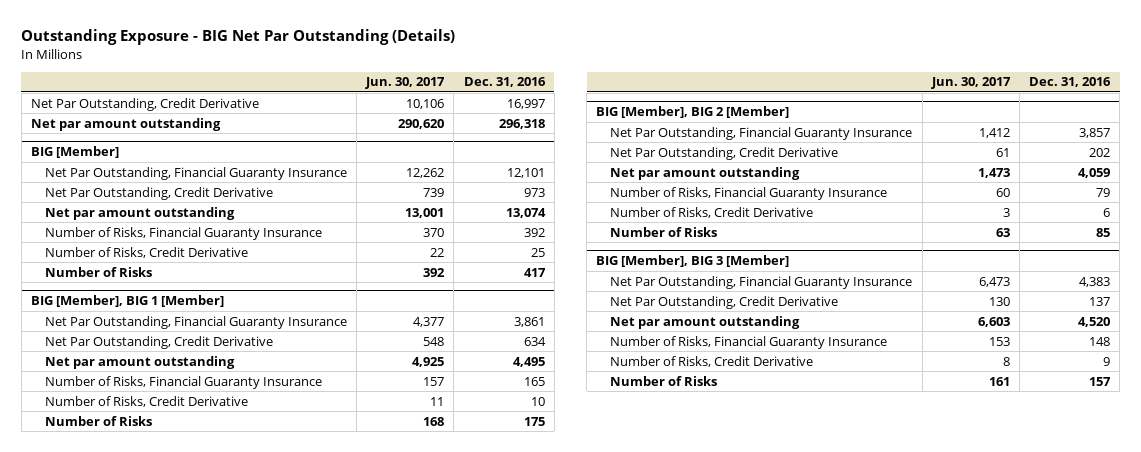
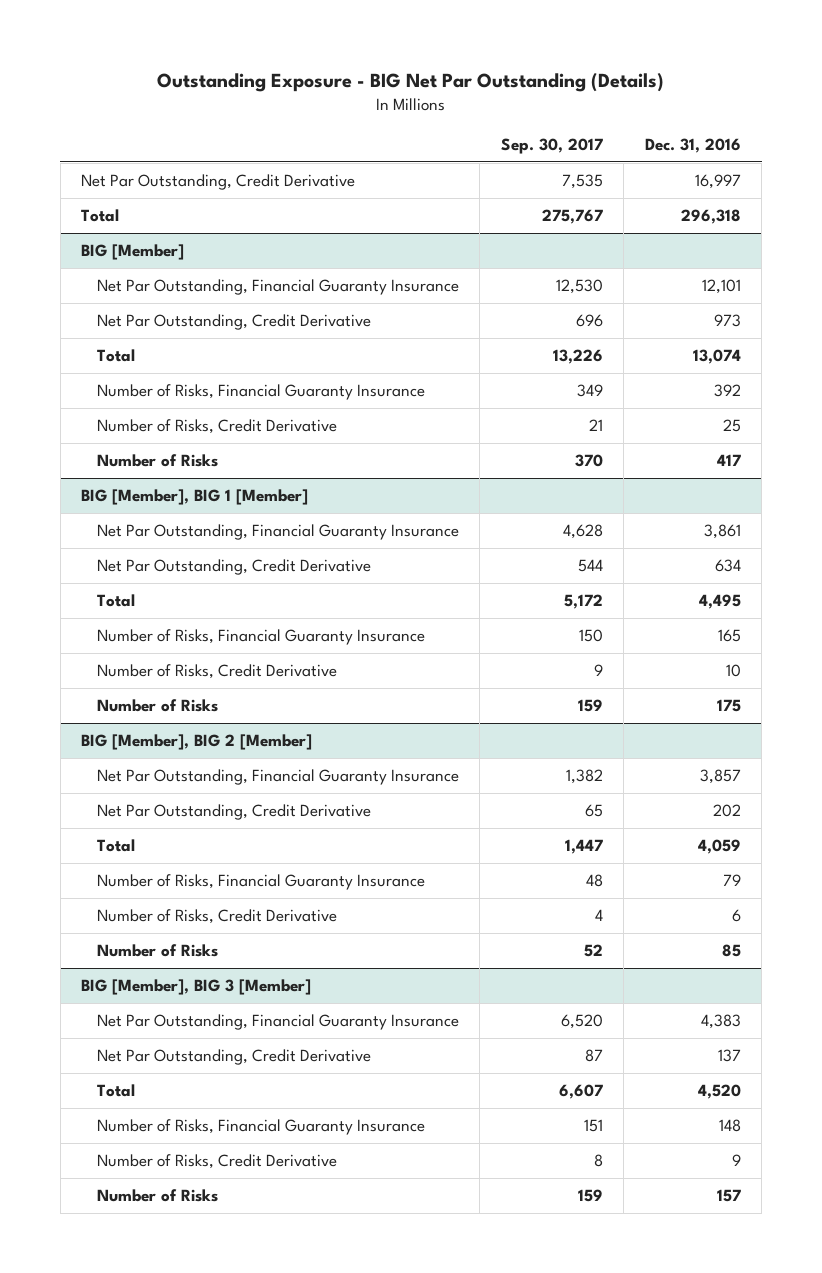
- | Jun. 30, 2017 | Dec. 31, 2016
+ | Sep. 30, 2017 | Dec. 31, 2016
- Net par amount outstanding | 290,620 | 296,318
+ Total | 275,767 | 296,318
@ BIG [Member]
- Net par amount outstanding | 13,001 | 13,074
+ Total | 13,226 | 13,074
@ BIG [Member], BIG 1 [Member]
- Net par amount outstanding | 4,925 | 4,495
+ Total | 5,172 | 4,495
@ BIG [Member], BIG 2 [Member]
- Net par amount outstanding | 1,473 | 4,059
+ Total | 1,447 | 4,059
@ BIG [Member], BIG 3 [Member]
- Net par amount outstanding | 6,603 | 4,520
+ Total | 6,607 | 4,520

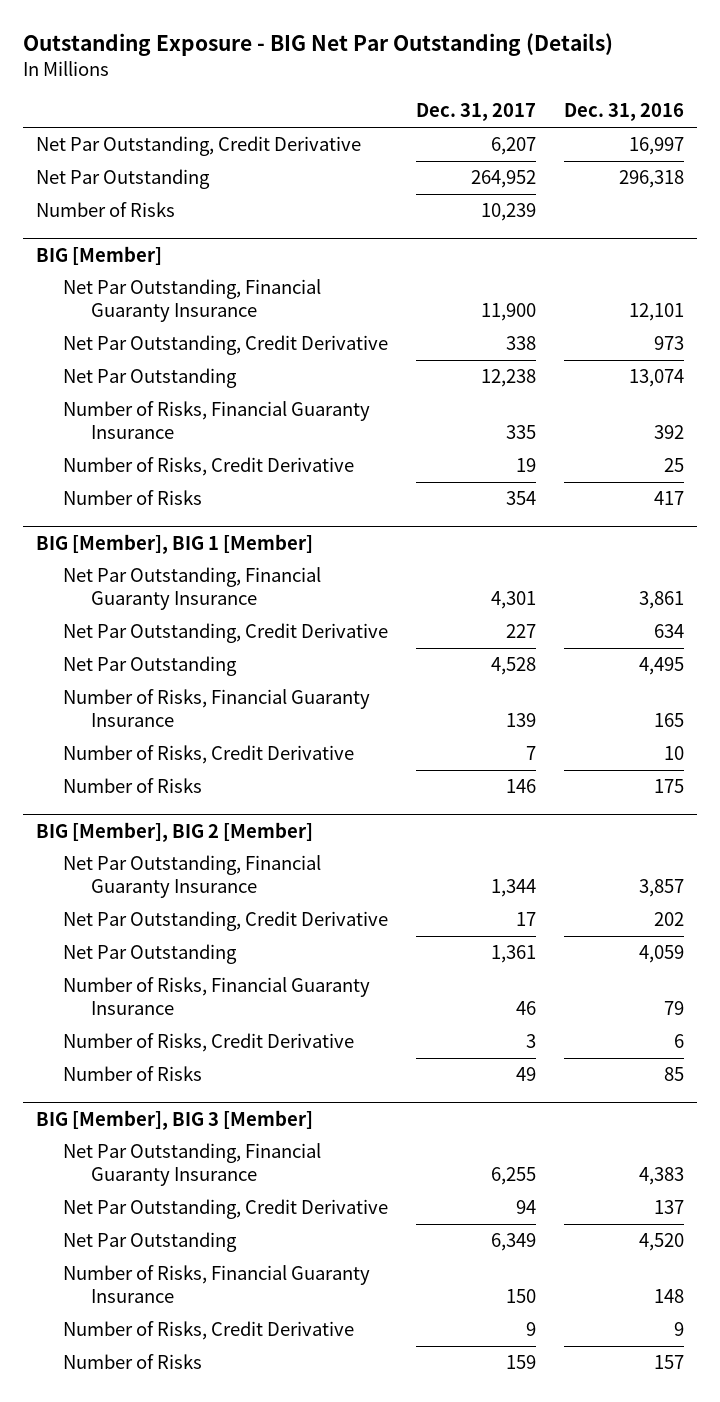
- | Sep. 30, 2017 | Dec. 31, 2016
+ | Dec. 31, 2017 | Dec. 31, 2016
- Total | 275,767 | 296,318
+ Net Par Outstanding | 264,952 | 296,318
+ Number of Risks | 10,239 |
@ BIG [Member]
- Total | 13,226 | 13,074
+ Net Par Outstanding | 12,238 | 13,074
@ BIG [Member], BIG 1 [Member]
- Total | 5,172 | 4,495
+ Net Par Outstanding | 4,528 | 4,495
@ BIG [Member], BIG 2 [Member]
- Total | 1,447 | 4,059
+ Net Par Outstanding | 1,361 | 4,059
@ BIG [Member], BIG 3 [Member]
- Total | 6,607 | 4,520
+ Net Par Outstanding | 6,349 | 4,520

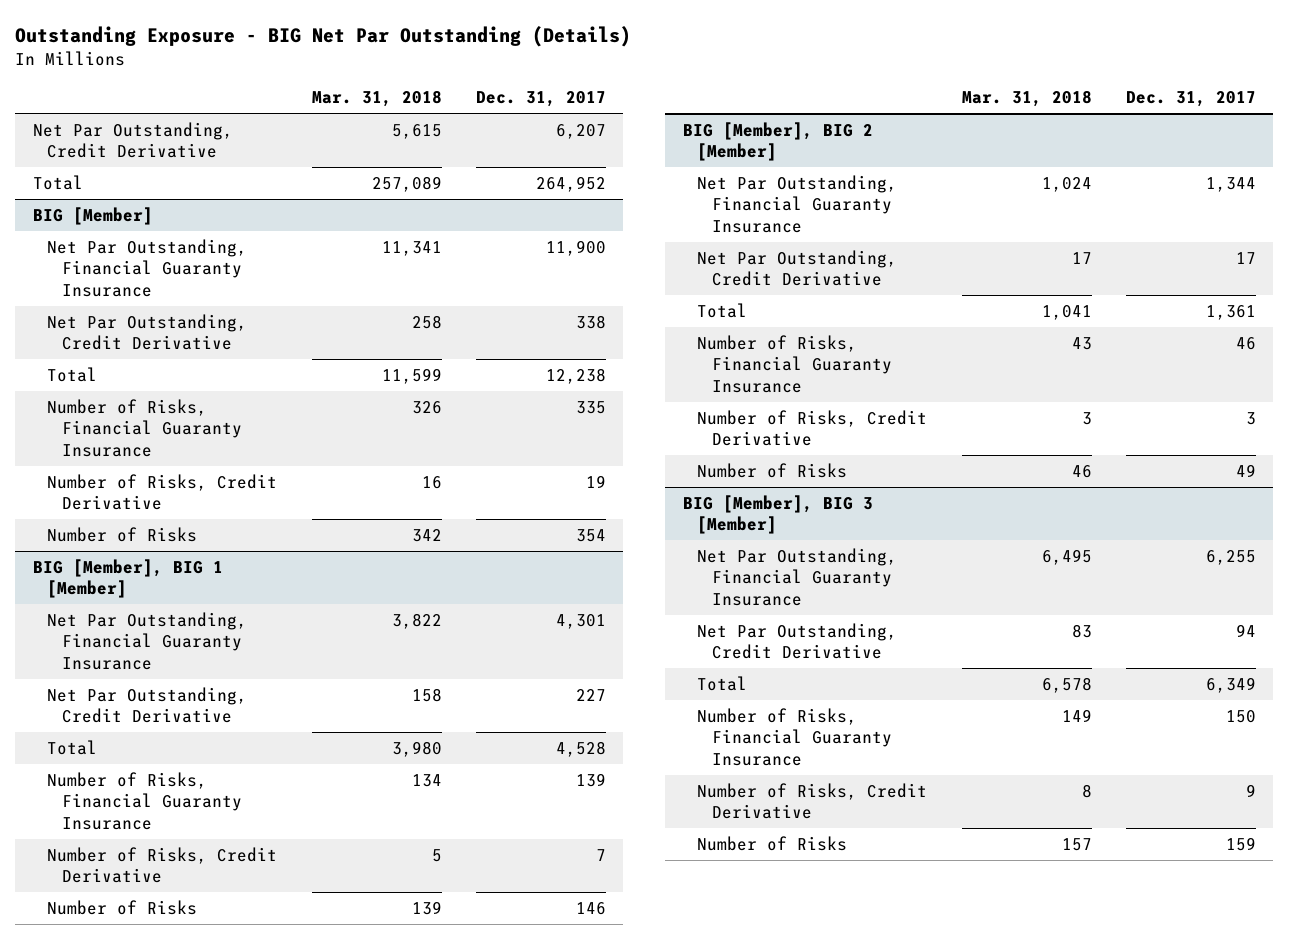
- | Dec. 31, 2017 | Dec. 31, 2016
+ | Mar. 31, 2018 | Dec. 31, 2017
- Net Par Outstanding | 264,952 | 296,318
- Number of Risks | 10,239 |
+ Total | 257,089 | 264,952
@ BIG [Member]
- Net Par Outstanding | 12,238 | 13,074
+ Total | 11,599 | 12,238
@ BIG [Member], BIG 1 [Member]
- Net Par Outstanding | 4,528 | 4,495
+ Total | 3,980 | 4,528
@ BIG [Member], BIG 2 [Member]
- Net Par Outstanding | 1,361 | 4,059
+ Total | 1,041 | 1,361
@ BIG [Member], BIG 3 [Member]
- Net Par Outstanding | 6,349 | 4,520
+ Total | 6,578 | 6,349

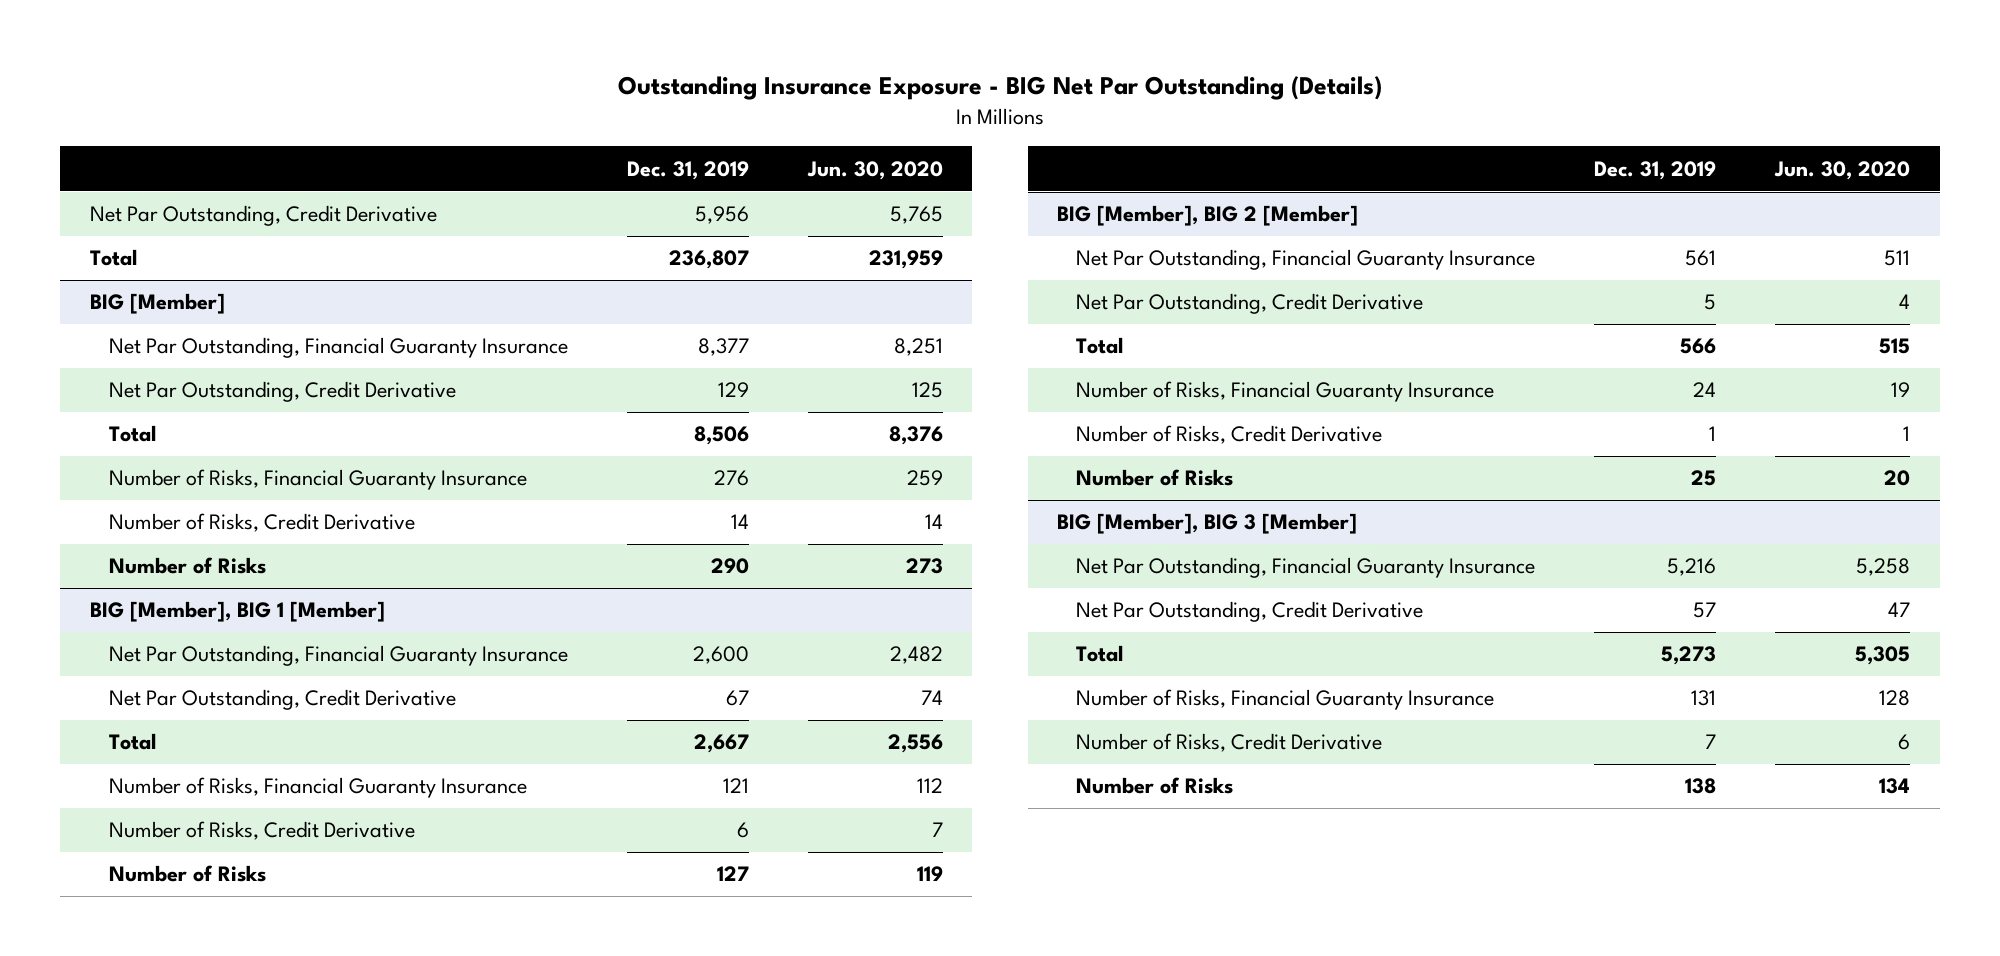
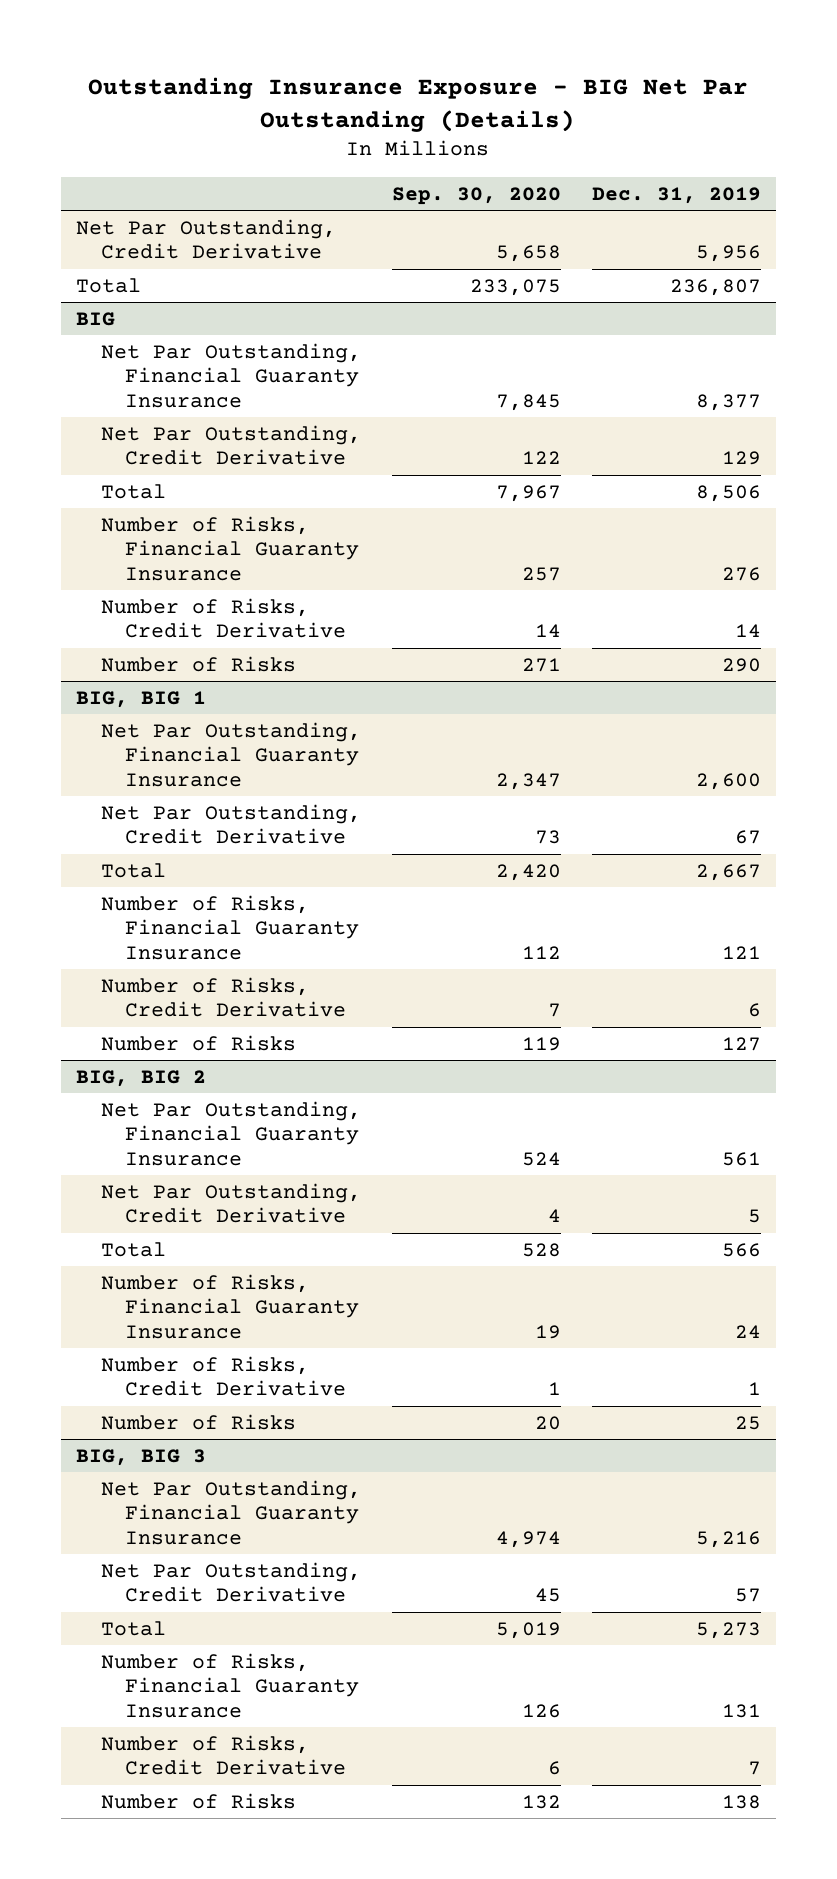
- | Dec. 31, 2019 | Jun. 30, 2020
+ | Sep. 30, 2020 | Dec. 31, 2019
- BIG [Member]
+ BIG
- BIG [Member], BIG 1 [Member]
+ BIG, BIG 1
- BIG [Member], BIG 2 [Member]
+ BIG, BIG 2
- BIG [Member], BIG 3 [Member]
+ BIG, BIG 3

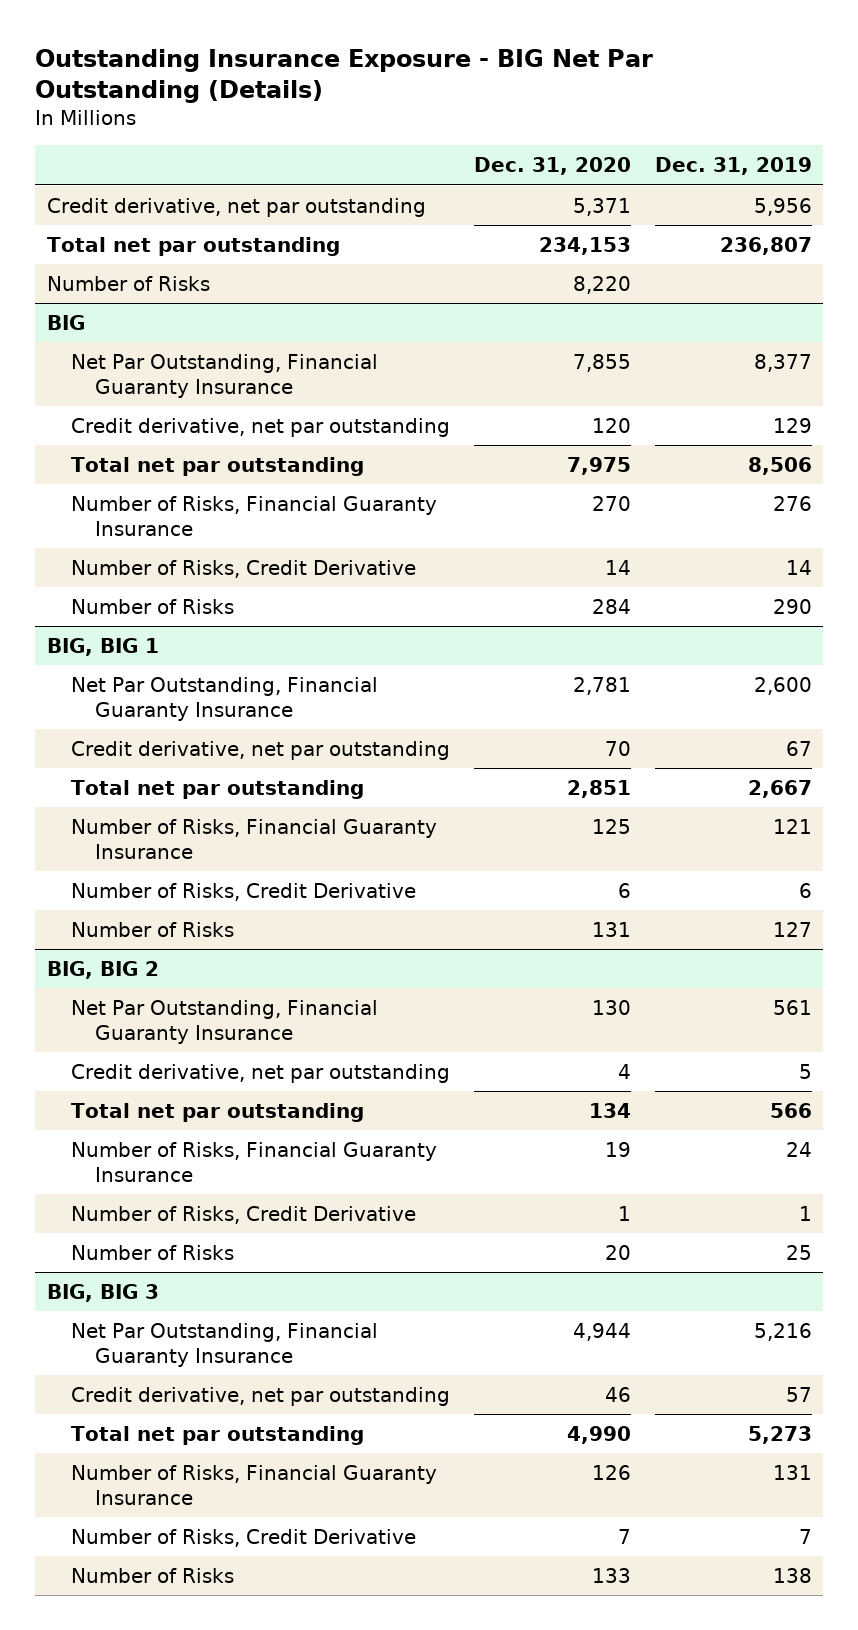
- | Sep. 30, 2020 | Dec. 31, 2019
+ | Dec. 31, 2020 | Dec. 31, 2019
- Net Par Outstanding, Credit Derivative | 5,658 | 5,956
- Total | 233,075 | 236,807
+ Credit derivative, net par outstanding | 5,371 | 5,956
+ Total net par outstanding | 234,153 | 236,807
+ Number of Risks | 8,220 |
@ BIG
- Net Par Outstanding, Credit Derivative | 122 | 129
- Total | 7,967 | 8,506
+ Credit derivative, net par outstanding | 120 | 129
+ Total net par outstanding | 7,975 | 8,506
@ BIG, BIG 1
- Net Par Outstanding, Credit Derivative | 73 | 67
- Total | 2,420 | 2,667
+ Credit derivative, net par outstanding | 70 | 67
+ Total net par outstanding | 2,851 | 2,667
@ BIG, BIG 2
- Net Par Outstanding, Credit Derivative | 4 | 5
- Total | 528 | 566
+ Credit derivative, net par outstanding | 4 | 5
+ Total net par outstanding | 134 | 566
@ BIG, BIG 3
- Net Par Outstanding, Credit Derivative | 45 | 57
- Total | 5,019 | 5,273
+ Credit derivative, net par outstanding | 46 | 57
+ Total net par outstanding | 4,990 | 5,273

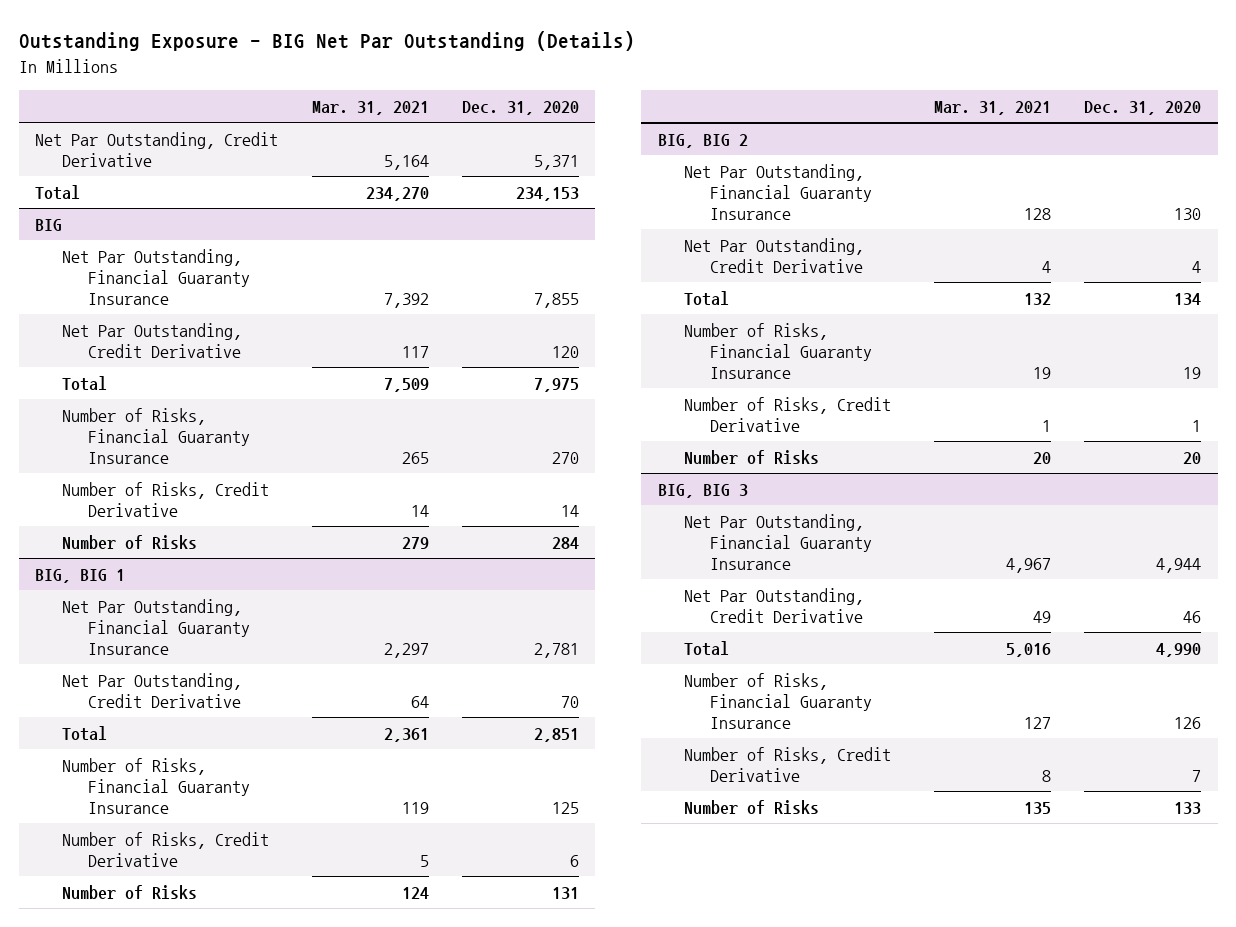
- Outstanding Insurance Exposure - BIG Net Par Outstanding (Details)
+ Outstanding Exposure - BIG Net Par Outstanding (Details)
- | Dec. 31, 2020 | Dec. 31, 2019
+ | Mar. 31, 2021 | Dec. 31, 2020
- Credit derivative, net par outstanding | 5,371 | 5,956
- Total net par outstanding | 234,153 | 236,807
- Number of Risks | 8,220 |
+ Net Par Outstanding, Credit Derivative | 5,164 | 5,371
+ Total | 234,270 | 234,153
@ BIG
- Credit derivative, net par outstanding | 120 | 129
- Total net par outstanding | 7,975 | 8,506
+ Net Par Outstanding, Credit Derivative | 117 | 120
+ Total | 7,509 | 7,975
@ BIG, BIG 1
- Credit derivative, net par outstanding | 70 | 67
- Total net par outstanding | 2,851 | 2,667
+ Net Par Outstanding, Credit Derivative | 64 | 70
+ Total | 2,361 | 2,851
@ BIG, BIG 2
- Credit derivative, net par outstanding | 4 | 5
- Total net par outstanding | 134 | 566
+ Net Par Outstanding, Credit Derivative | 4 | 4
+ Total | 132 | 134
@ BIG, BIG 3
- Credit derivative, net par outstanding | 46 | 57
- Total net par outstanding | 4,990 | 5,273
+ Net Par Outstanding, Credit Derivative | 49 | 46
+ Total | 5,016 | 4,990

